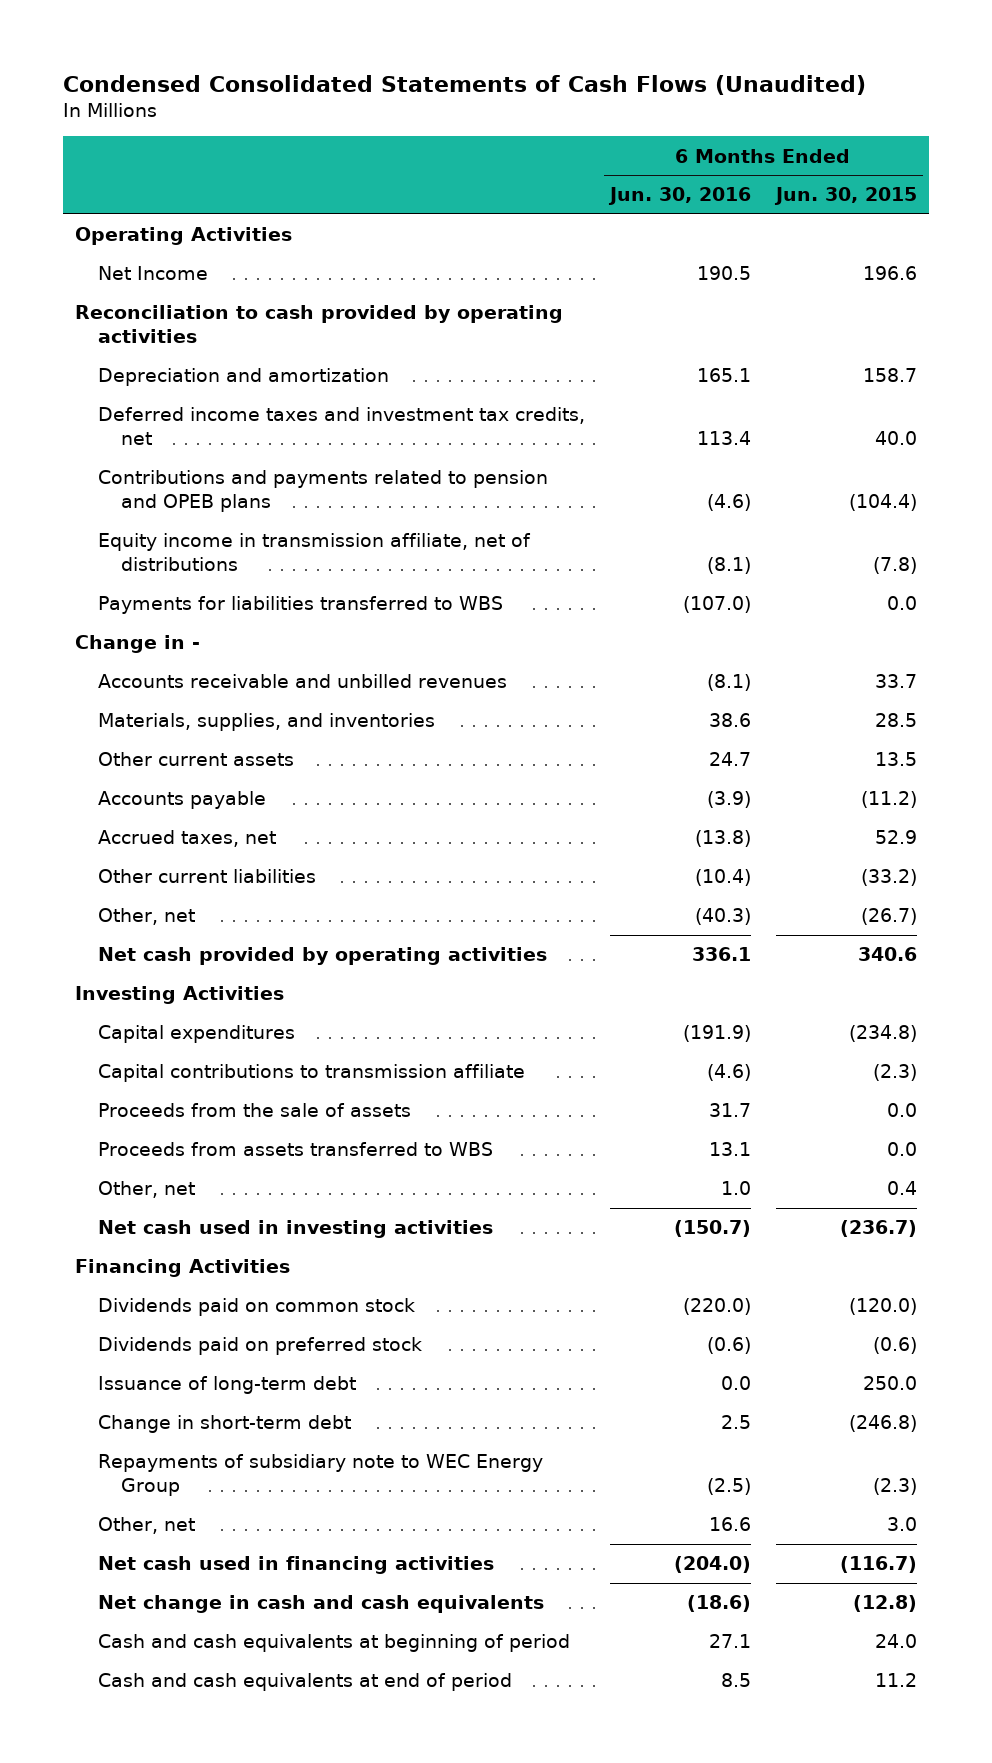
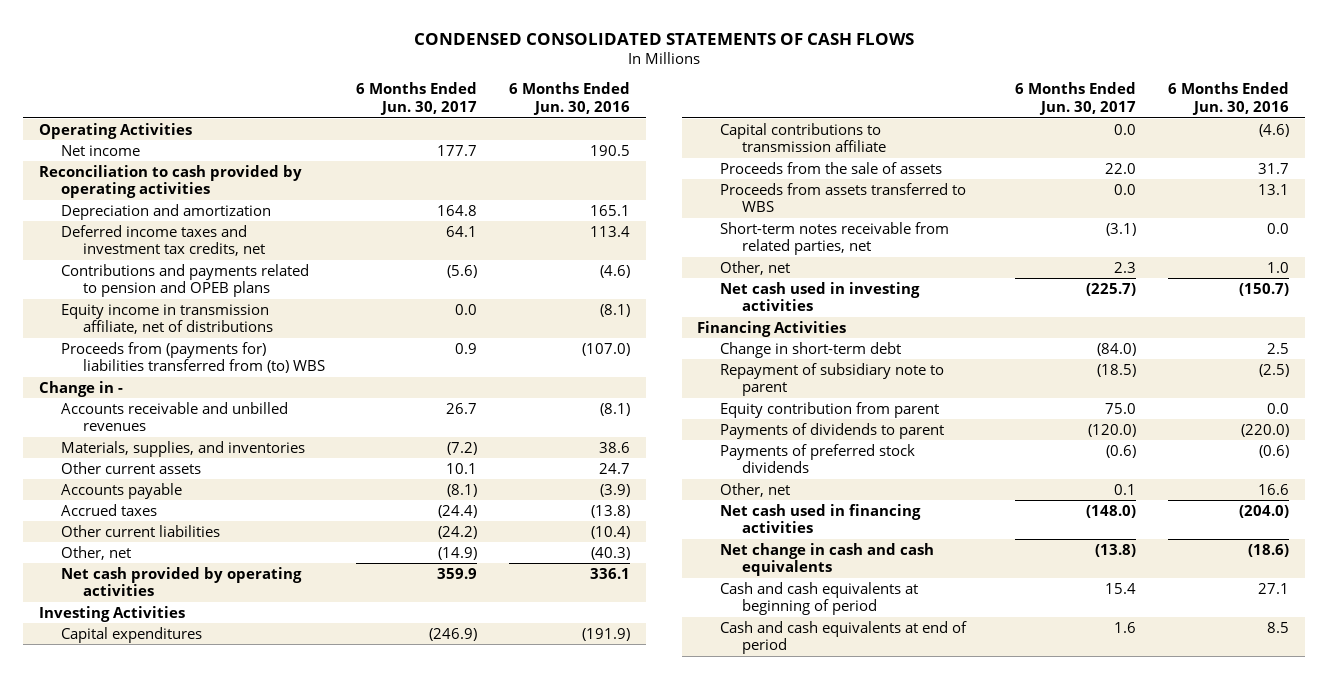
- Condensed Consolidated Statements of Cash Flows (Unaudited)
+ CONDENSED CONSOLIDATED STATEMENTS OF CASH FLOWS
- | 6 Months Ended Jun. 30, 2016 | 6 Months Ended Jun. 30, 2015
+ | 6 Months Ended Jun. 30, 2017 | 6 Months Ended Jun. 30, 2016
- Net Income | 190.5 | 196.6
+ Net income | 177.7 | 190.5
- Payments for liabilities transferred to WBS | (107.0) | 0.0
+ Proceeds from (payments for) liabilities transferred from (to) WBS | 0.9 | (107.0)
- Accrued taxes, net | (13.8) | 52.9
+ Accrued taxes | (24.4) | (13.8)
+ Short-term notes receivable from related parties, net | (3.1) | 0.0
- Dividends paid on common stock | (220.0) | (120.0)
- Dividends paid on preferred stock | (0.6) | (0.6)
- Issuance of long-term debt | 0.0 | 250.0
- Repayments of subsidiary note to WEC Energy Group | (2.5) | (2.3)
+ Repayment of subsidiary note to parent | (18.5) | (2.5)
+ Equity contribution from parent | 75.0 | 0.0
+ Payments of dividends to parent | (120.0) | (220.0)
+ Payments of preferred stock dividends | (0.6) | (0.6)

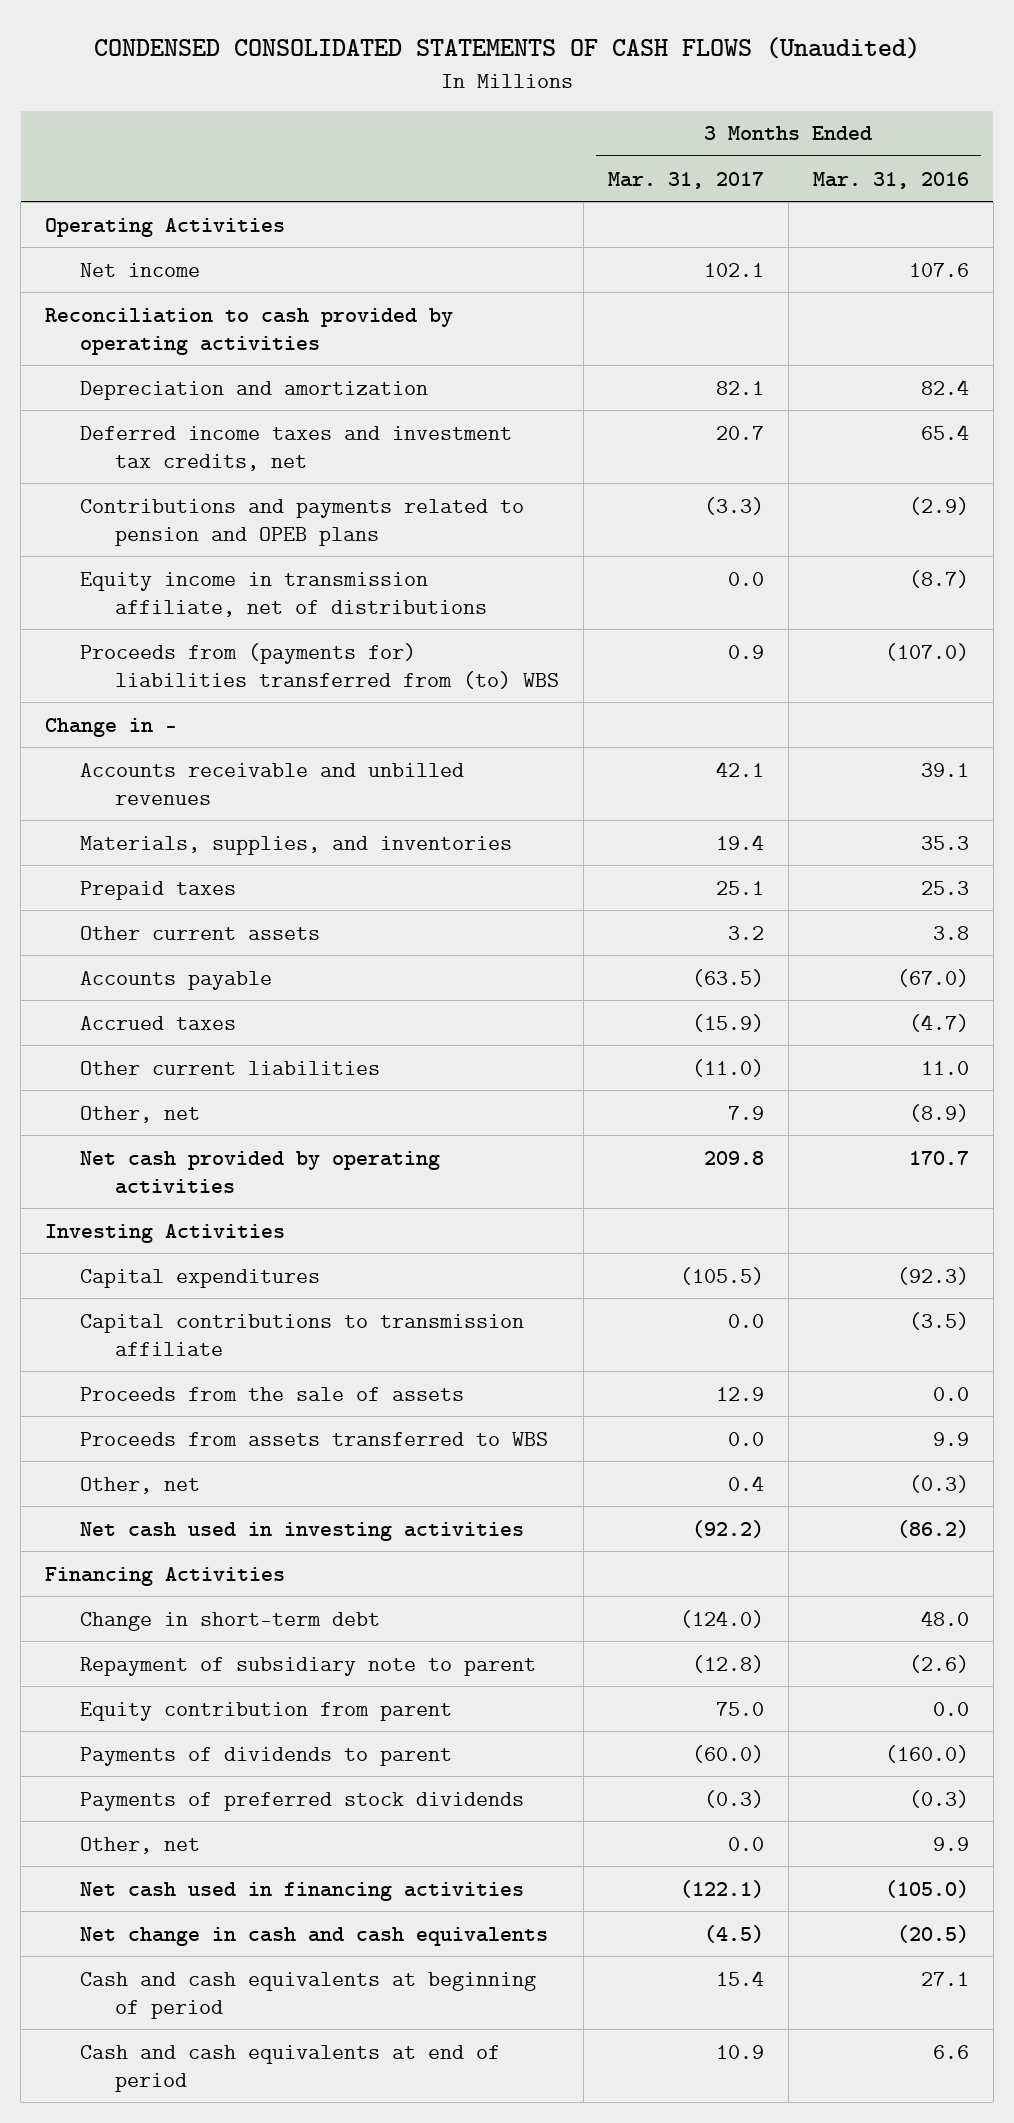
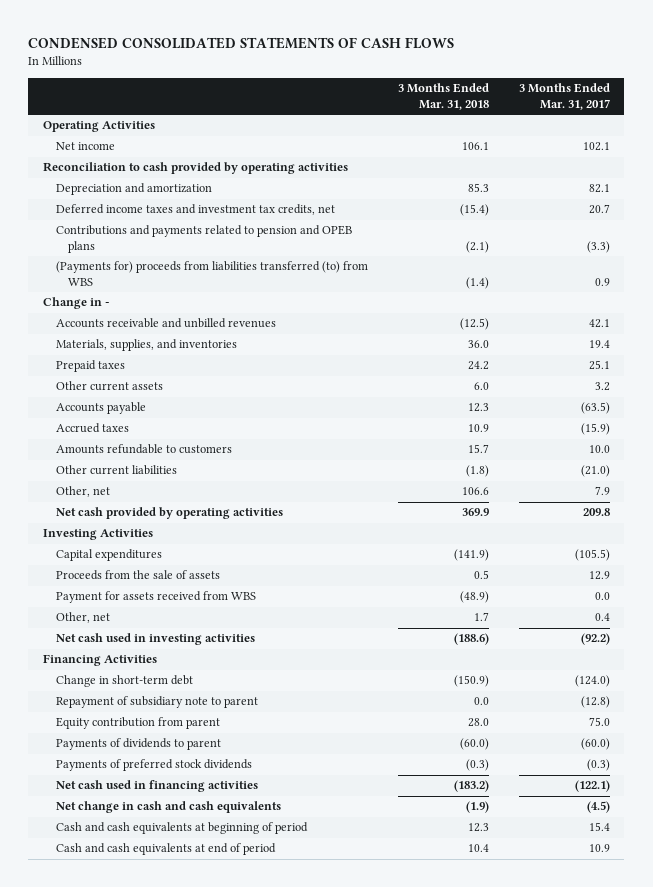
- CONDENSED CONSOLIDATED STATEMENTS OF CASH FLOWS (Unaudited)
+ CONDENSED CONSOLIDATED STATEMENTS OF CASH FLOWS
- | 3 Months Ended Mar. 31, 2017 | 3 Months Ended Mar. 31, 2016
+ | 3 Months Ended Mar. 31, 2018 | 3 Months Ended Mar. 31, 2017
- Equity income in transmission affiliate, net of distributions | 0.0 | (8.7)
- Proceeds from (payments for) liabilities transferred from (to) WBS | 0.9 | (107.0)
+ (Payments for) proceeds from liabilities transferred (to) from WBS | (1.4) | 0.9
- Other current liabilities | (11.0) | 11.0
+ Amounts refundable to customers | 15.7 | 10.0
+ Other current liabilities | (1.8) | (21.0)
- Capital contributions to transmission affiliate | 0.0 | (3.5)
- Proceeds from assets transferred to WBS | 0.0 | 9.9
+ Payment for assets received from WBS | (48.9) | 0.0
- Other, net | 0.0 | 9.9

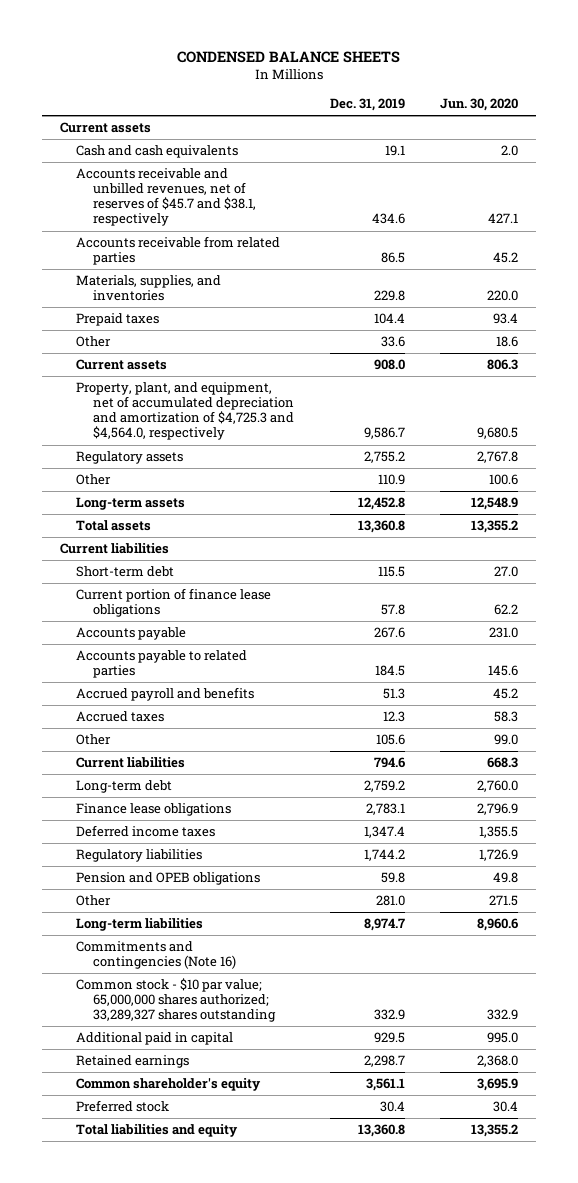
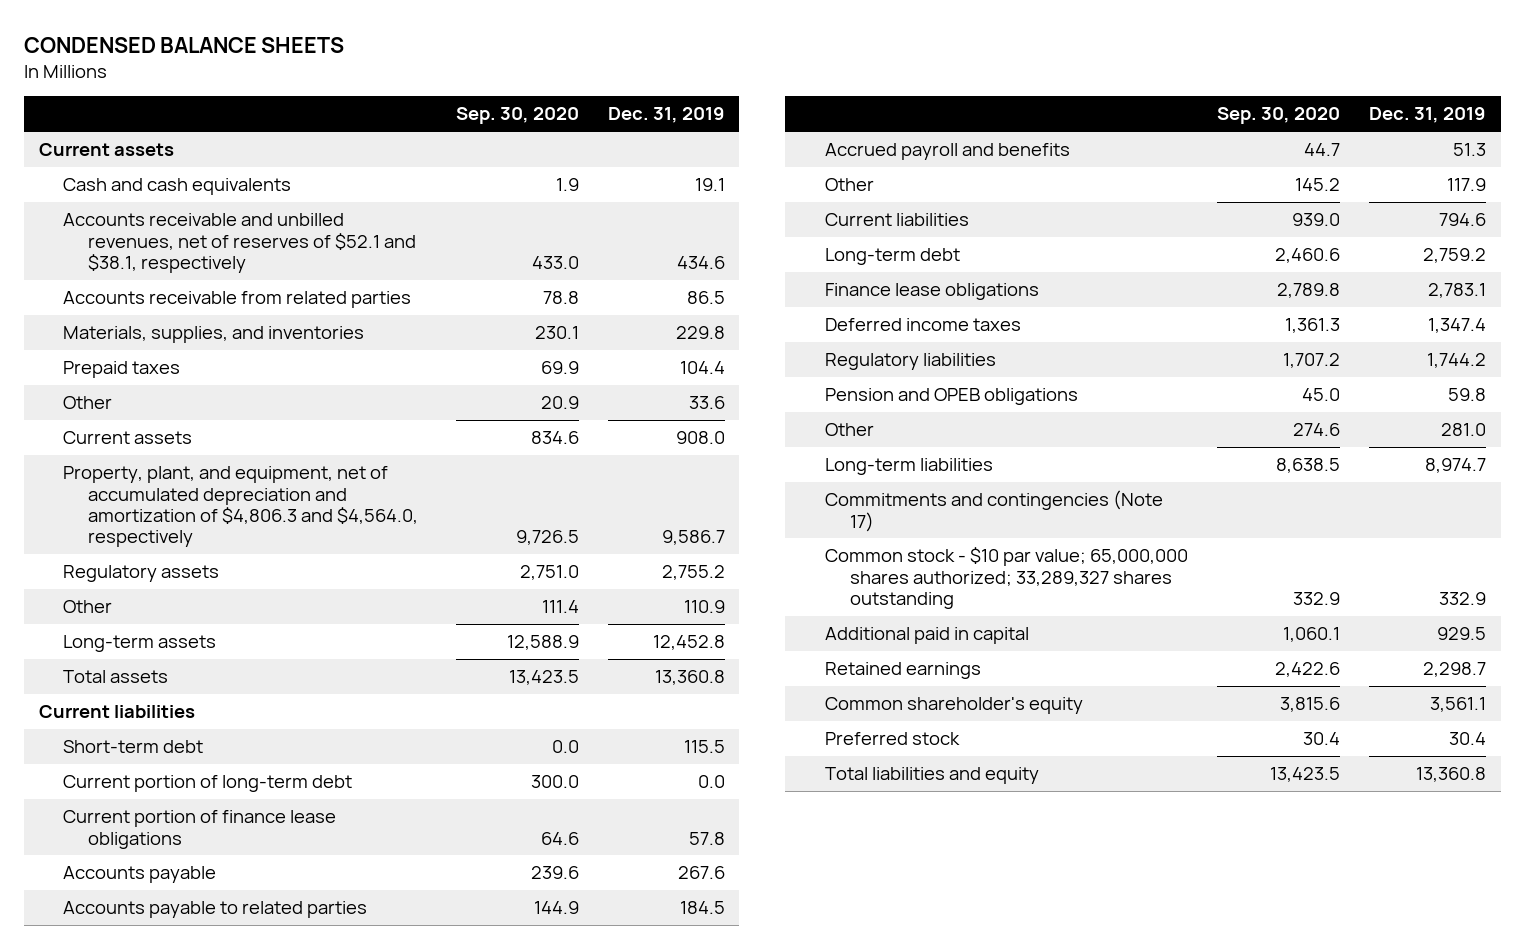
- | Dec. 31, 2019 | Jun. 30, 2020
+ | Sep. 30, 2020 | Dec. 31, 2019
- Accounts receivable and unbilled revenues, net of reserves of $45.7 and $38.1, respectively | 434.6 | 427.1
+ Accounts receivable and unbilled revenues, net of reserves of $52.1 and $38.1, respectively | 433.0 | 434.6
- Property, plant, and equipment, net of accumulated depreciation and amortization of $4,725.3 and $4,564.0, respectively | 9,586.7 | 9,680.5
+ Property, plant, and equipment, net of accumulated depreciation and amortization of $4,806.3 and $4,564.0, respectively | 9,726.5 | 9,586.7
+ Current portion of long-term debt | 300.0 | 0.0
- Accrued taxes | 12.3 | 58.3
- Other | 105.6 | 99.0
+ Other | 145.2 | 117.9
- Commitments and contingencies (Note 16)
+ Commitments and contingencies (Note 17)

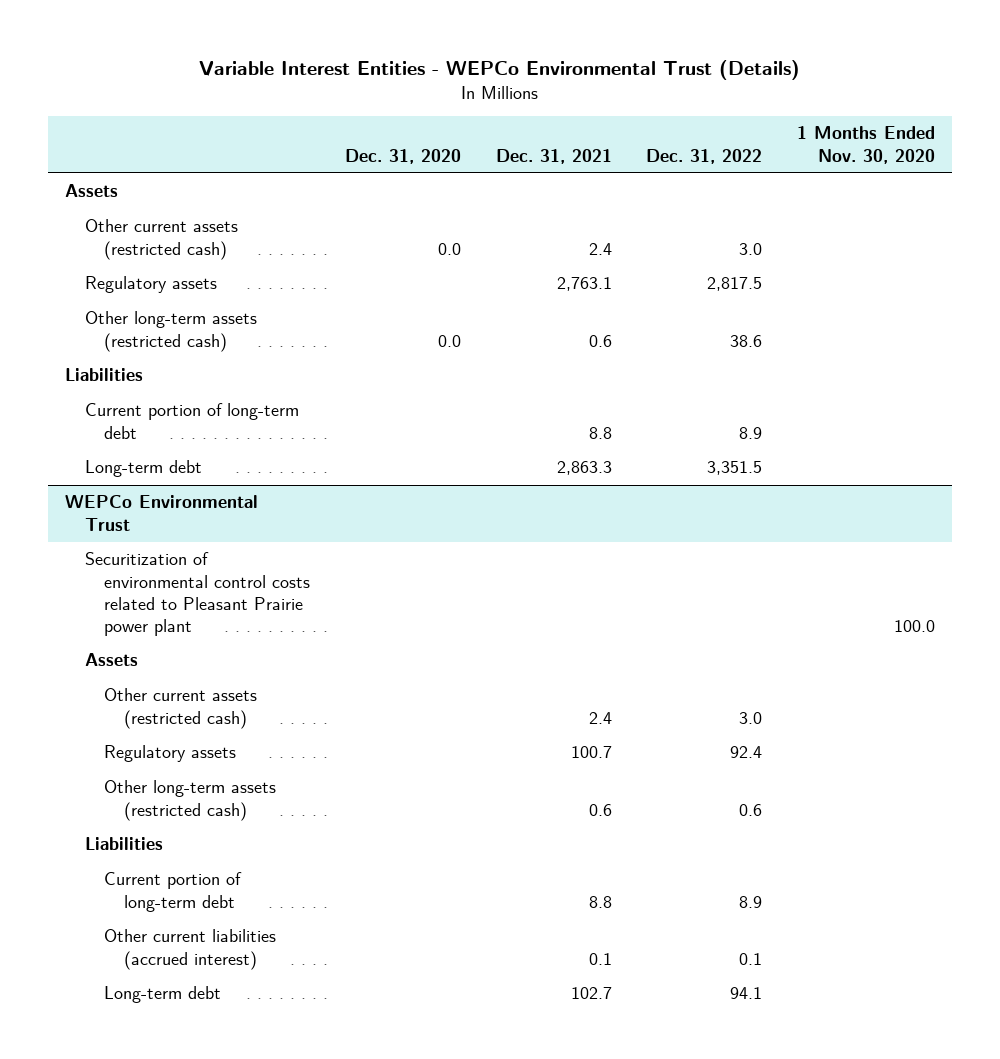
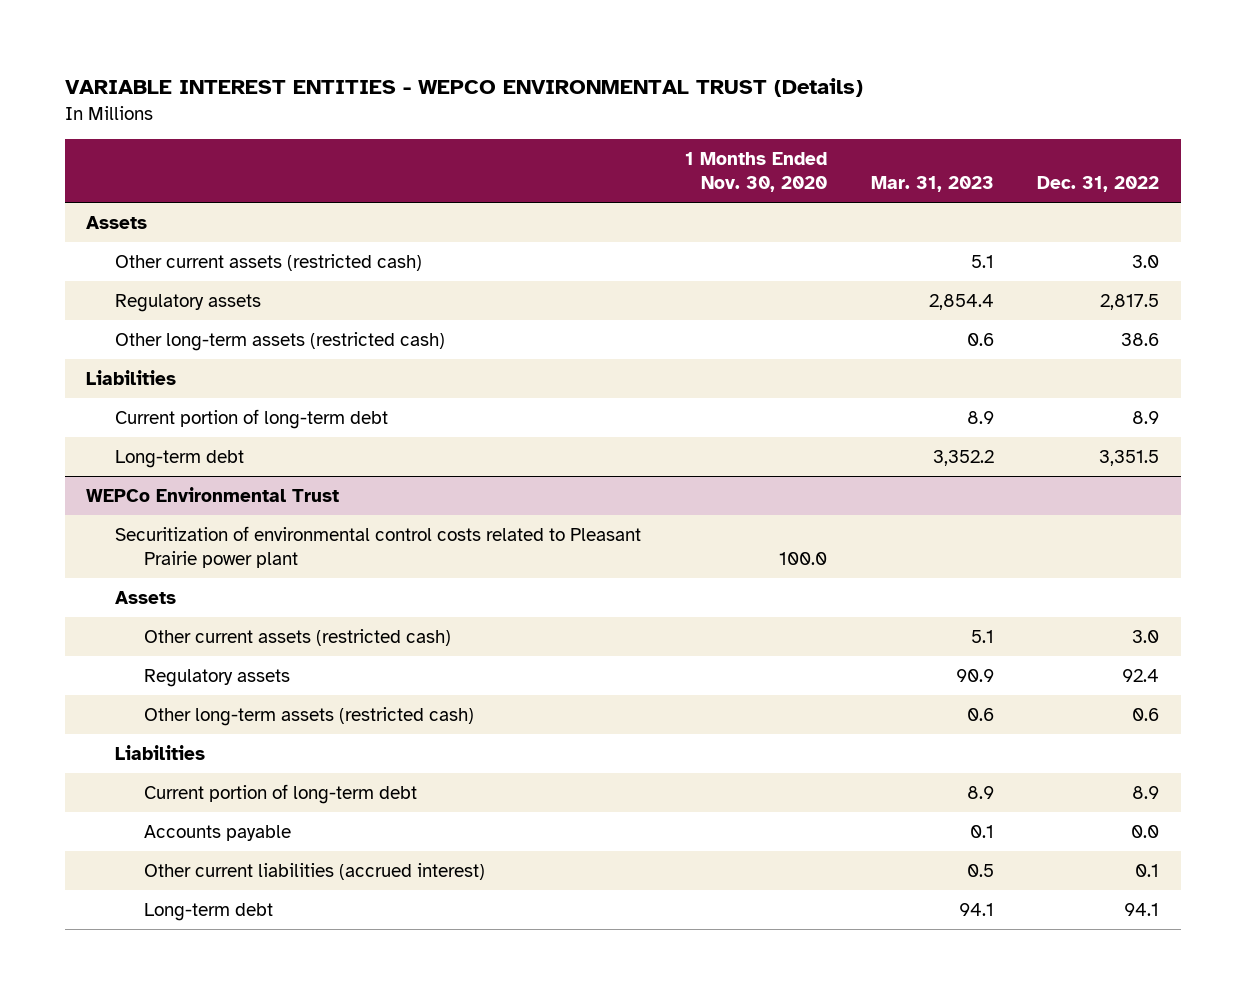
- Variable Interest Entities - WEPCo Environmental Trust (Details)
+ VARIABLE INTEREST ENTITIES - WEPCO ENVIRONMENTAL TRUST (Details)
- | Dec. 31, 2020 | Dec. 31, 2021 | Dec. 31, 2022 | 1 Months Ended Nov. 30, 2020
+ | 1 Months Ended Nov. 30, 2020 | Mar. 31, 2023 | Dec. 31, 2022
@ WEPCo Environmental Trust
+ Accounts payable | | 0.1 | 0.0

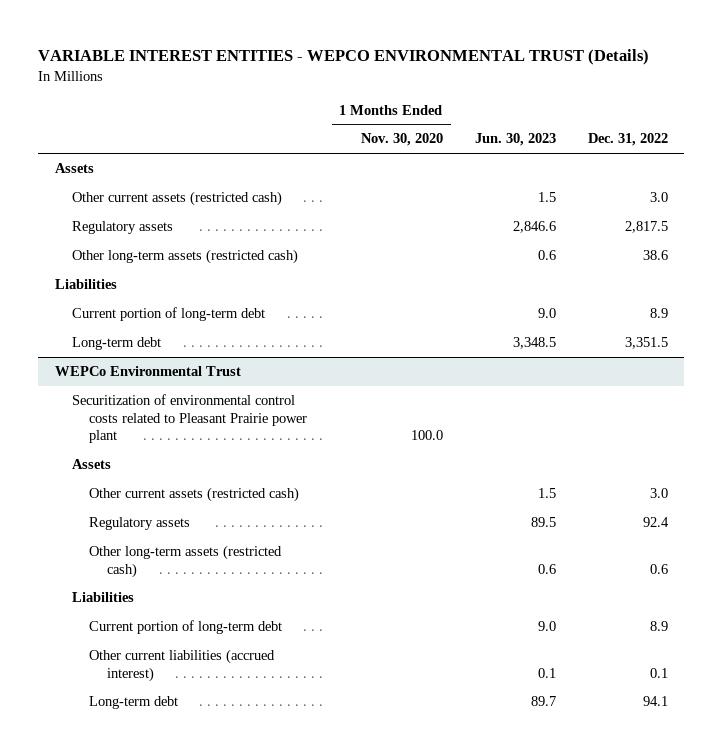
- | 1 Months Ended Nov. 30, 2020 | Mar. 31, 2023 | Dec. 31, 2022
+ | 1 Months Ended Nov. 30, 2020 | Jun. 30, 2023 | Dec. 31, 2022
@ WEPCo Environmental Trust
- Accounts payable | | 0.1 | 0.0

